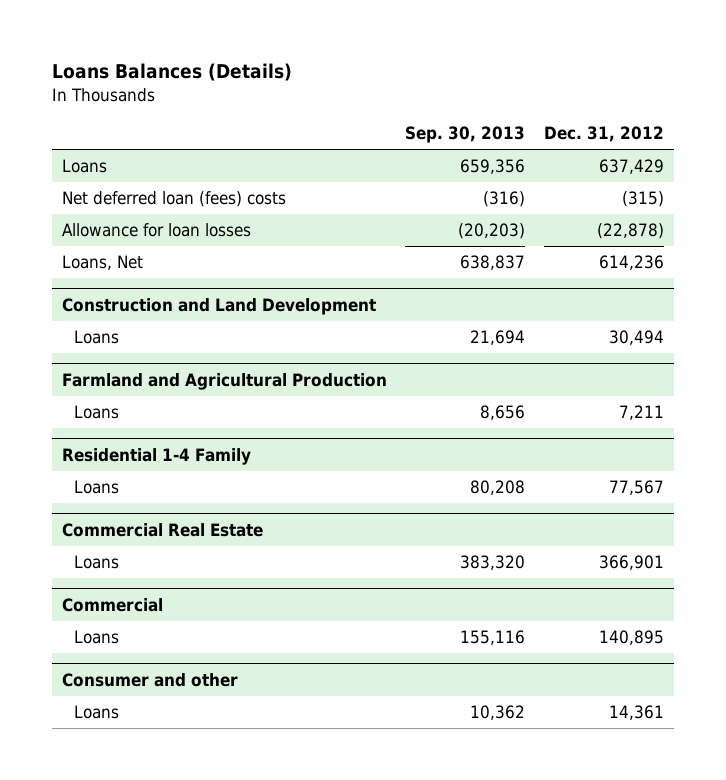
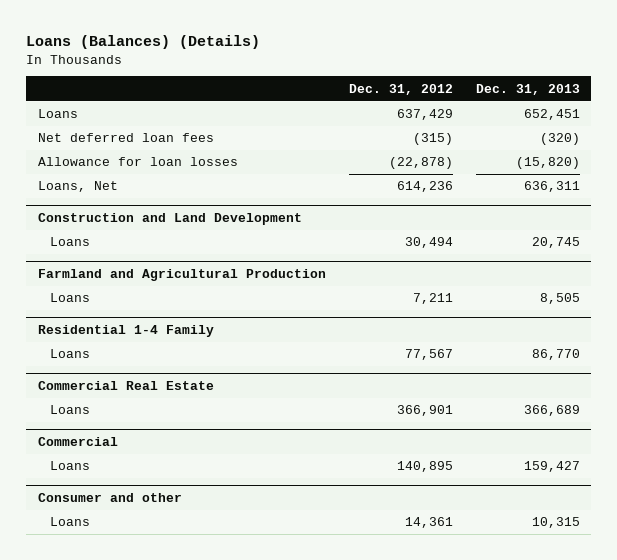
- Loans Balances (Details)
+ Loans (Balances) (Details)
- | Sep. 30, 2013 | Dec. 31, 2012
+ | Dec. 31, 2012 | Dec. 31, 2013
- Net deferred loan (fees) costs | (316) | (315)
+ Net deferred loan fees | (315) | (320)

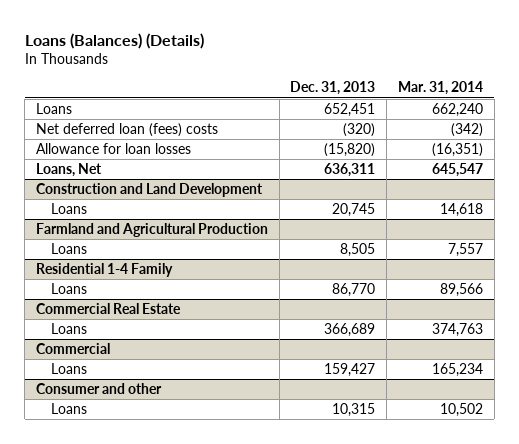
- | Dec. 31, 2012 | Dec. 31, 2013
+ | Dec. 31, 2013 | Mar. 31, 2014
- Net deferred loan fees | (315) | (320)
+ Net deferred loan (fees) costs | (320) | (342)

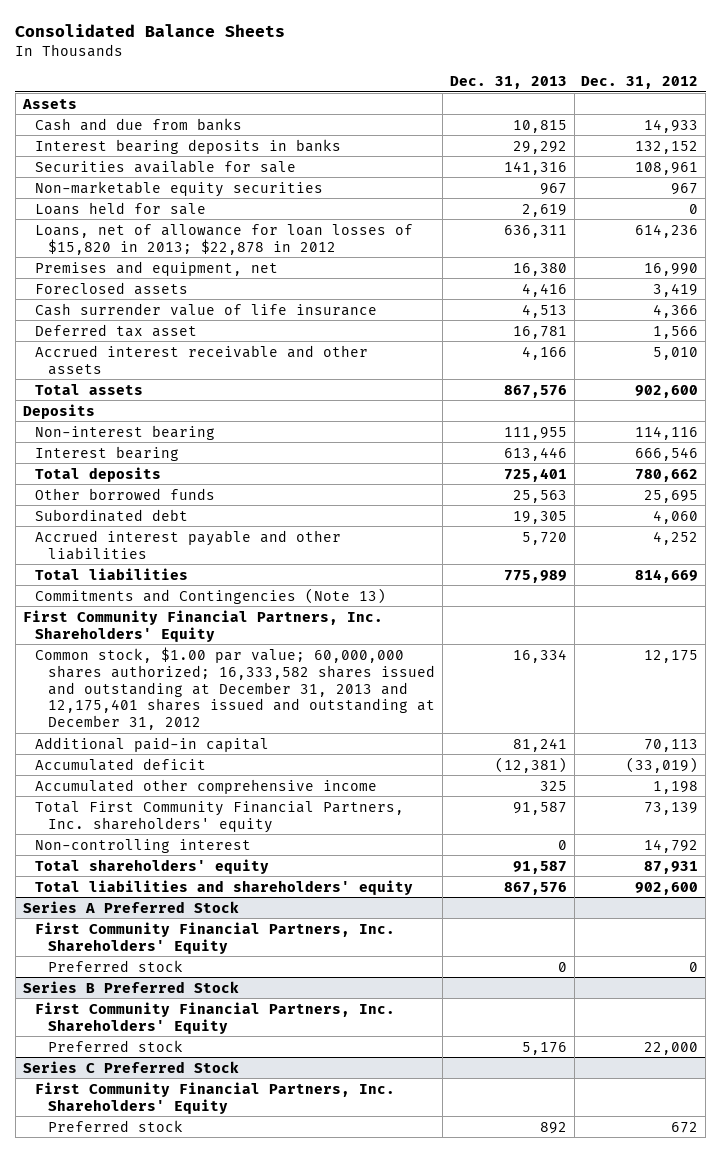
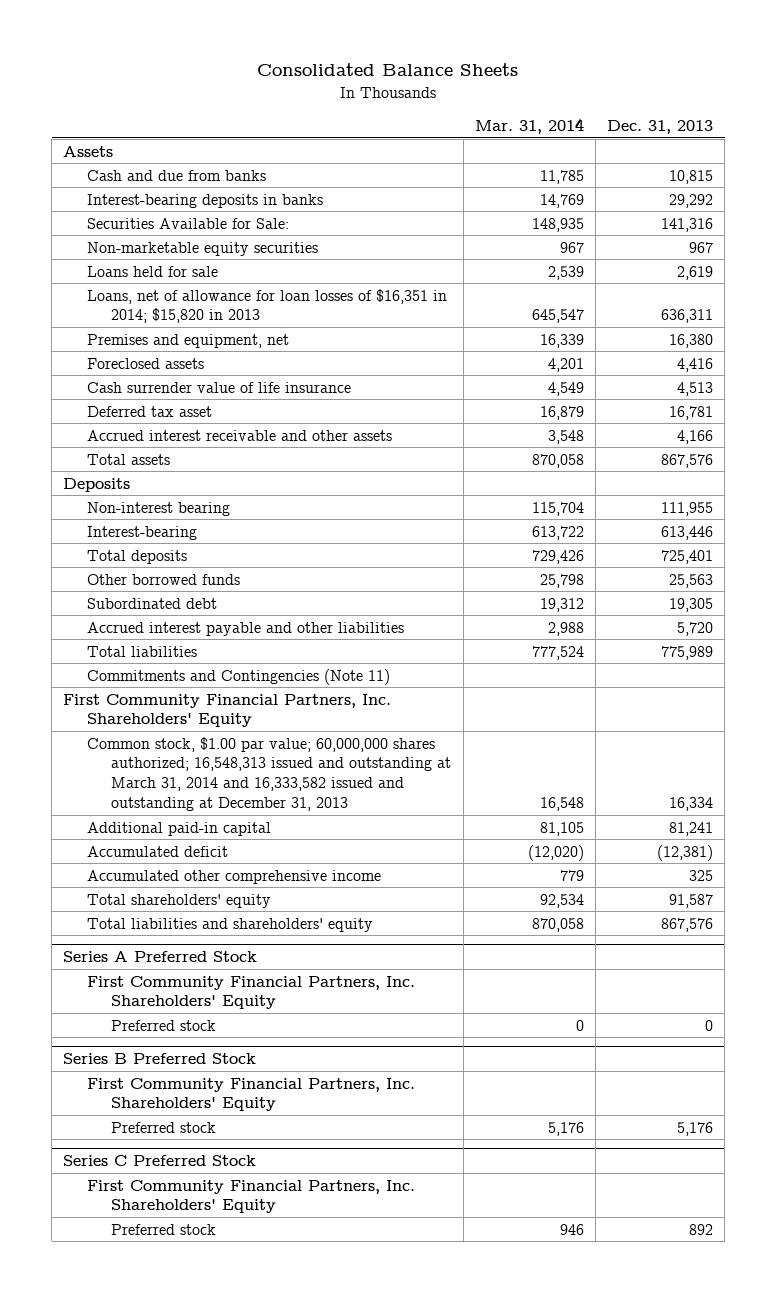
- | Dec. 31, 2013 | Dec. 31, 2012
+ | Mar. 31, 2014 | Dec. 31, 2013
- Interest bearing deposits in banks | 29,292 | 132,152
- Securities available for sale | 141,316 | 108,961
+ Interest-bearing deposits in banks | 14,769 | 29,292
+ Securities Available for Sale: | 148,935 | 141,316
- Loans, net of allowance for loan losses of $15,820 in 2013; $22,878 in 2012 | 636,311 | 614,236
+ Loans, net of allowance for loan losses of $16,351 in 2014; $15,820 in 2013 | 645,547 | 636,311
- Interest bearing | 613,446 | 666,546
+ Interest-bearing | 613,722 | 613,446
- Commitments and Contingencies (Note 13)
+ Commitments and Contingencies (Note 11)
- Common stock, $1.00 par value; 60,000,000 shares authorized; 16,333,582 shares issued and outstanding at December 31, 2013 and 12,175,401 shares issued and outstanding at December 31, 2012 | 16,334 | 12,175
+ Common stock, $1.00 par value; 60,000,000 shares authorized; 16,548,313 issued and outstanding at March 31, 2014 and 16,333,582 issued and outstanding at December 31, 2013 | 16,548 | 16,334
- Total First Community Financial Partners, Inc. shareholders' equity | 91,587 | 73,139
- Non-controlling interest | 0 | 14,792

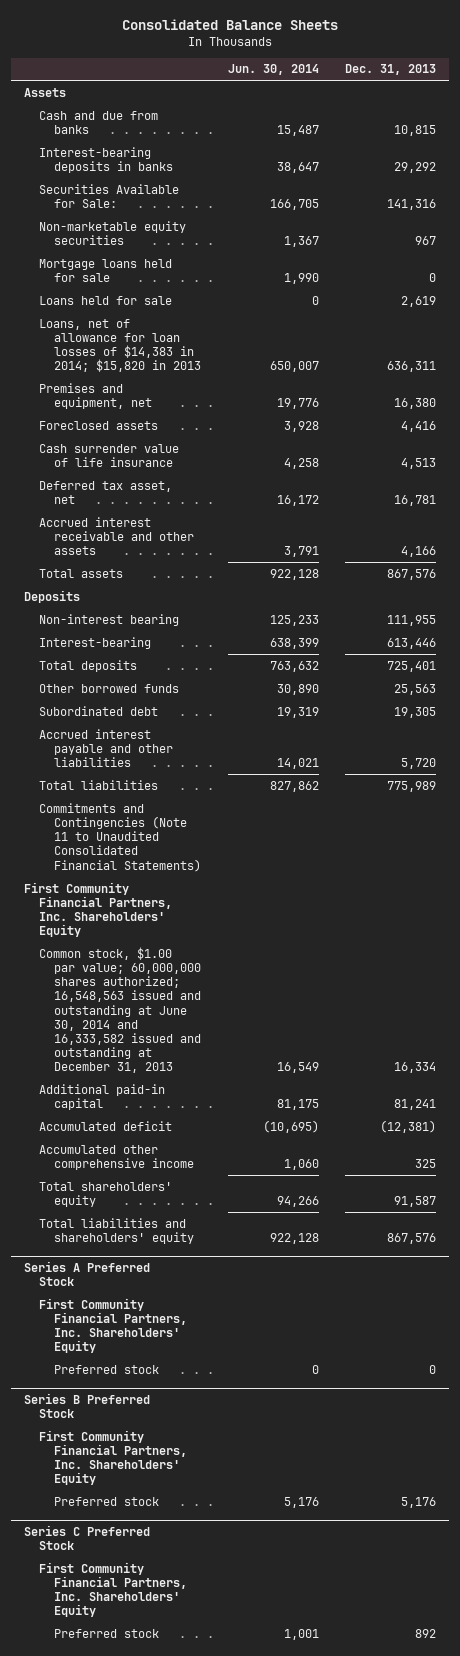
- | Mar. 31, 2014 | Dec. 31, 2013
+ | Jun. 30, 2014 | Dec. 31, 2013
+ Mortgage loans held for sale | 1,990 | 0
- Loans, net of allowance for loan losses of $16,351 in 2014; $15,820 in 2013 | 645,547 | 636,311
+ Loans, net of allowance for loan losses of $14,383 in 2014; $15,820 in 2013 | 650,007 | 636,311
- Deferred tax asset | 16,879 | 16,781
+ Deferred tax asset, net | 16,172 | 16,781
- Commitments and Contingencies (Note 11)
+ Commitments and Contingencies (Note 11 to Unaudited Consolidated Financial Statements)
- Common stock, $1.00 par value; 60,000,000 shares authorized; 16,548,313 issued and outstanding at March 31, 2014 and 16,333,582 issued and outstanding at December 31, 2013 | 16,548 | 16,334
+ Common stock, $1.00 par value; 60,000,000 shares authorized; 16,548,563 issued and outstanding at June 30, 2014 and 16,333,582 issued and outstanding at December 31, 2013 | 16,549 | 16,334

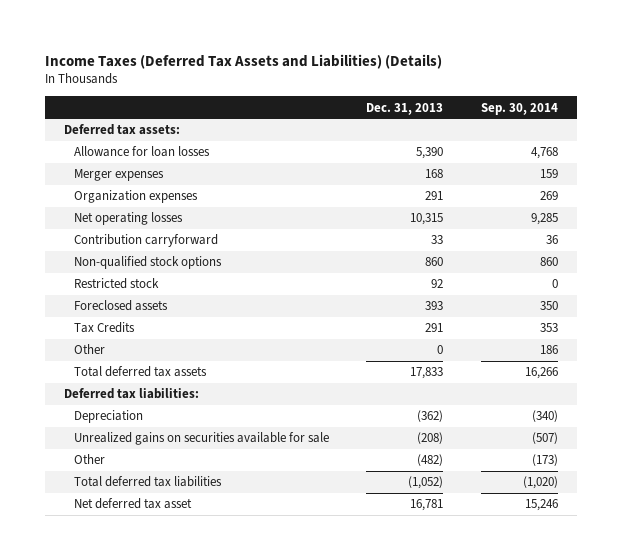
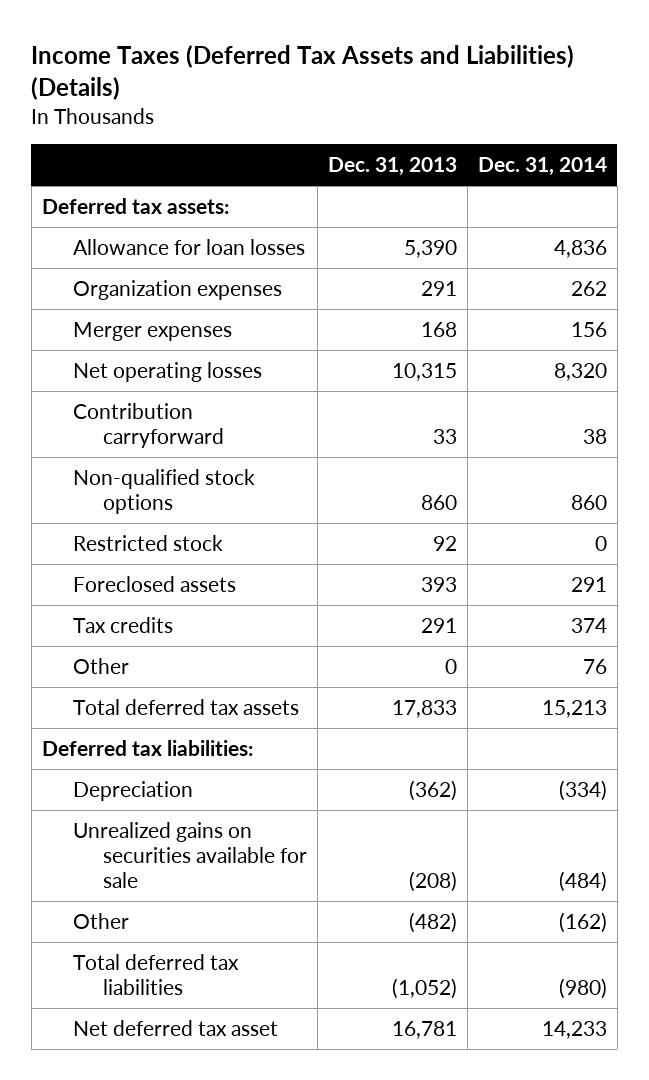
- | Dec. 31, 2013 | Sep. 30, 2014
+ | Dec. 31, 2013 | Dec. 31, 2014
moved down: Merger expenses | 168 | 156
- Tax Credits | 291 | 353
+ Tax credits | 291 | 374

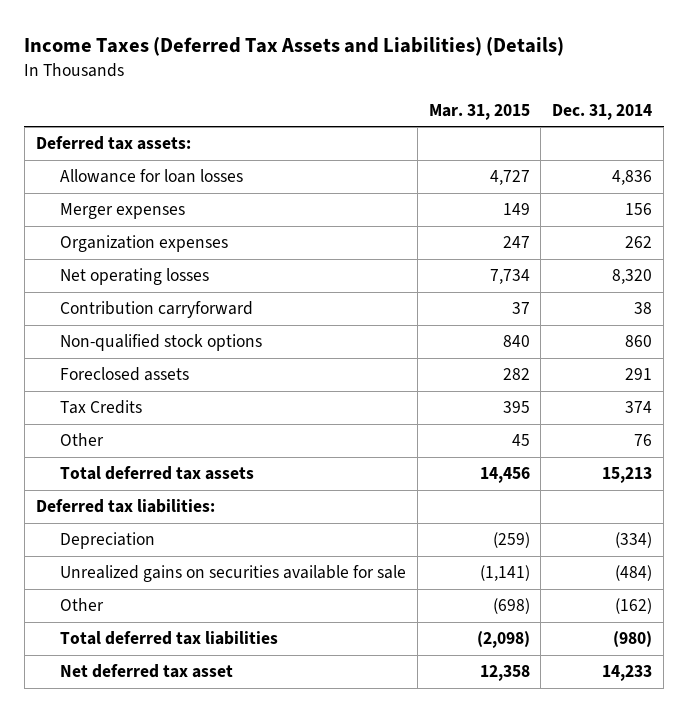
- | Dec. 31, 2013 | Dec. 31, 2014
+ | Mar. 31, 2015 | Dec. 31, 2014
moved down: Organization expenses | 247 | 262
- Restricted stock | 92 | 0
- Tax credits | 291 | 374
+ Tax Credits | 395 | 374

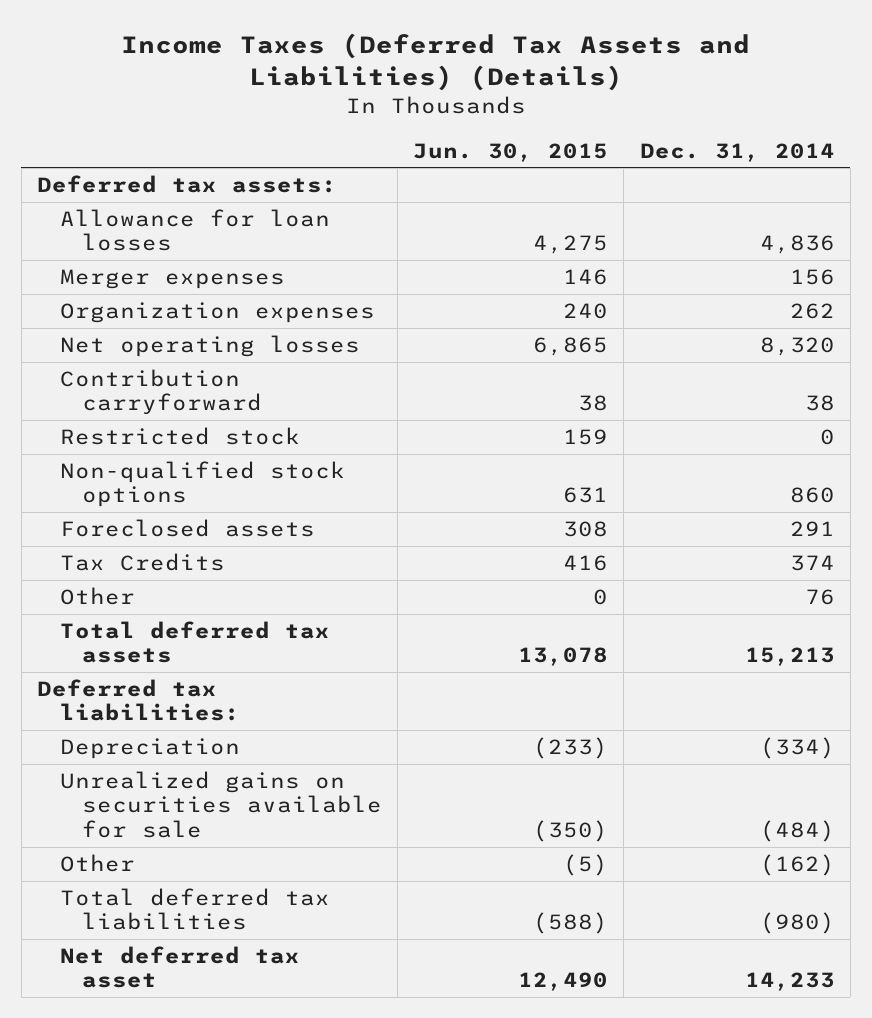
- | Mar. 31, 2015 | Dec. 31, 2014
+ | Jun. 30, 2015 | Dec. 31, 2014
+ Restricted stock | 159 | 0

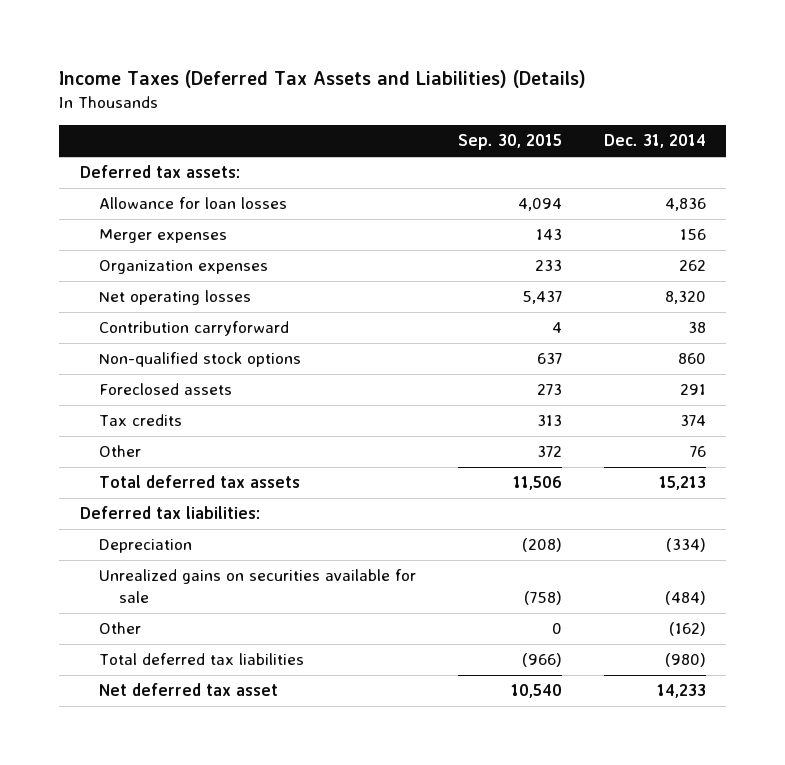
- | Jun. 30, 2015 | Dec. 31, 2014
+ | Sep. 30, 2015 | Dec. 31, 2014
- Restricted stock | 159 | 0
- Tax Credits | 416 | 374
+ Tax credits | 313 | 374

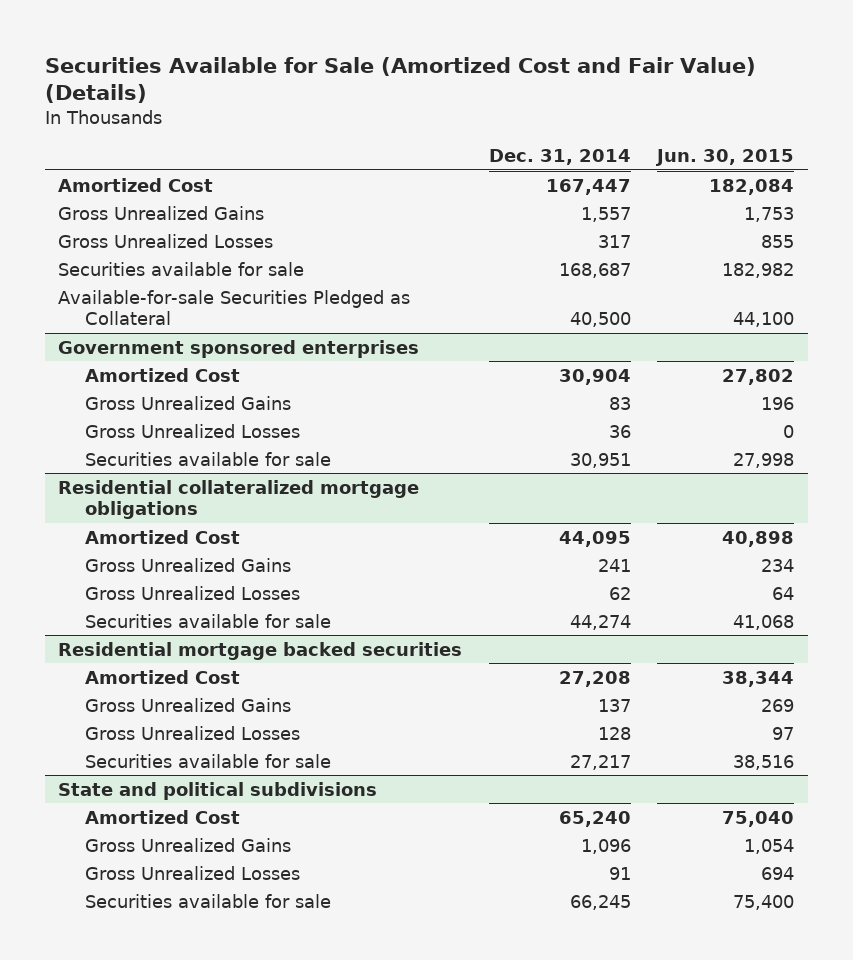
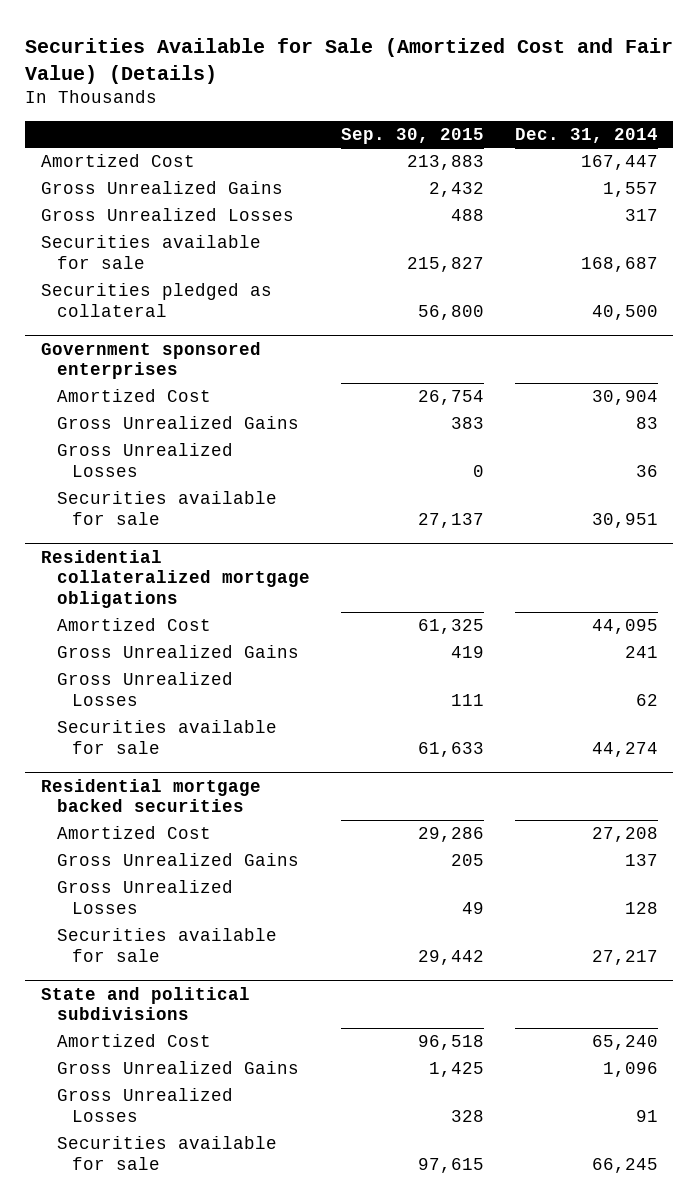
- | Dec. 31, 2014 | Jun. 30, 2015
+ | Sep. 30, 2015 | Dec. 31, 2014
- Available-for-sale Securities Pledged as Collateral | 40,500 | 44,100
+ Securities pledged as collateral | 56,800 | 40,500

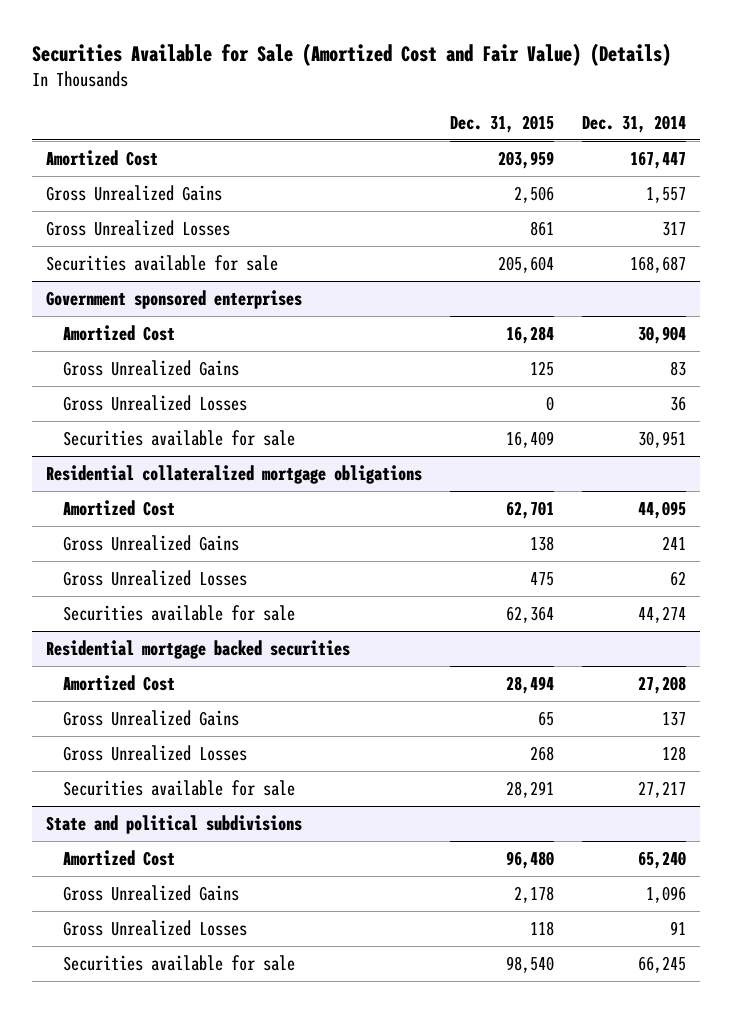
- | Sep. 30, 2015 | Dec. 31, 2014
+ | Dec. 31, 2015 | Dec. 31, 2014
- Securities pledged as collateral | 56,800 | 40,500

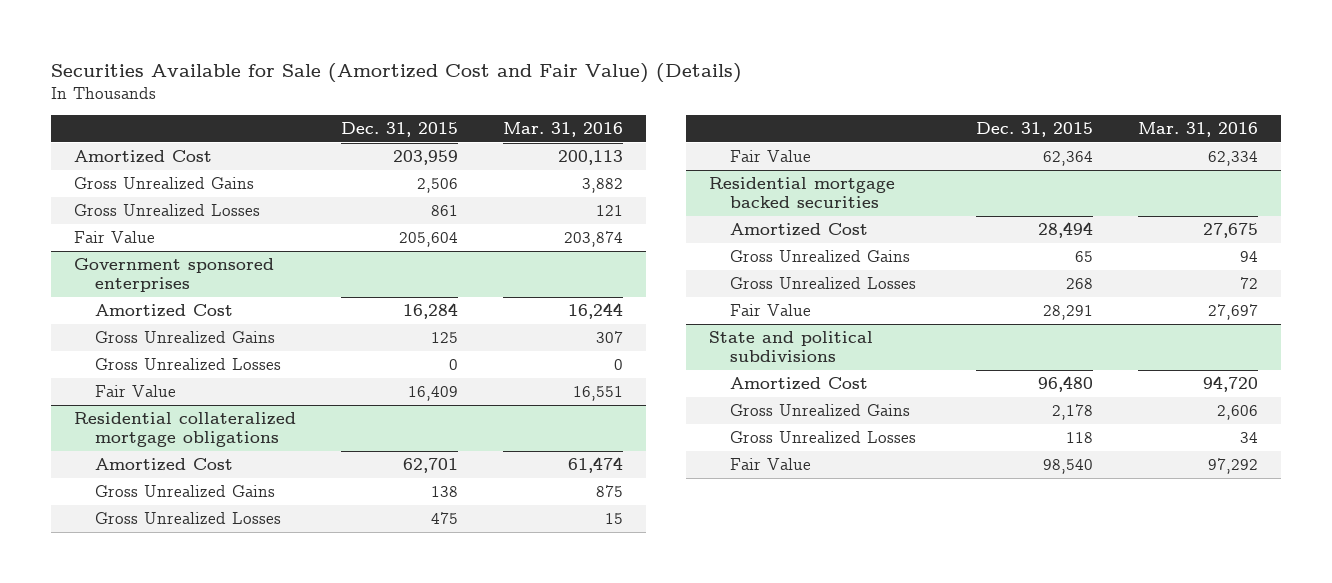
- | Dec. 31, 2015 | Dec. 31, 2014
+ | Dec. 31, 2015 | Mar. 31, 2016
- Securities available for sale | 205,604 | 168,687
+ Fair Value | 205,604 | 203,874
@ Government sponsored enterprises
- Securities available for sale | 16,409 | 30,951
+ Fair Value | 16,409 | 16,551
@ Residential collateralized mortgage obligations
- Securities available for sale | 62,364 | 44,274
+ Fair Value | 62,364 | 62,334
@ Residential mortgage backed securities
- Securities available for sale | 28,291 | 27,217
+ Fair Value | 28,291 | 27,697
@ State and political subdivisions
- Securities available for sale | 98,540 | 66,245
+ Fair Value | 98,540 | 97,292

